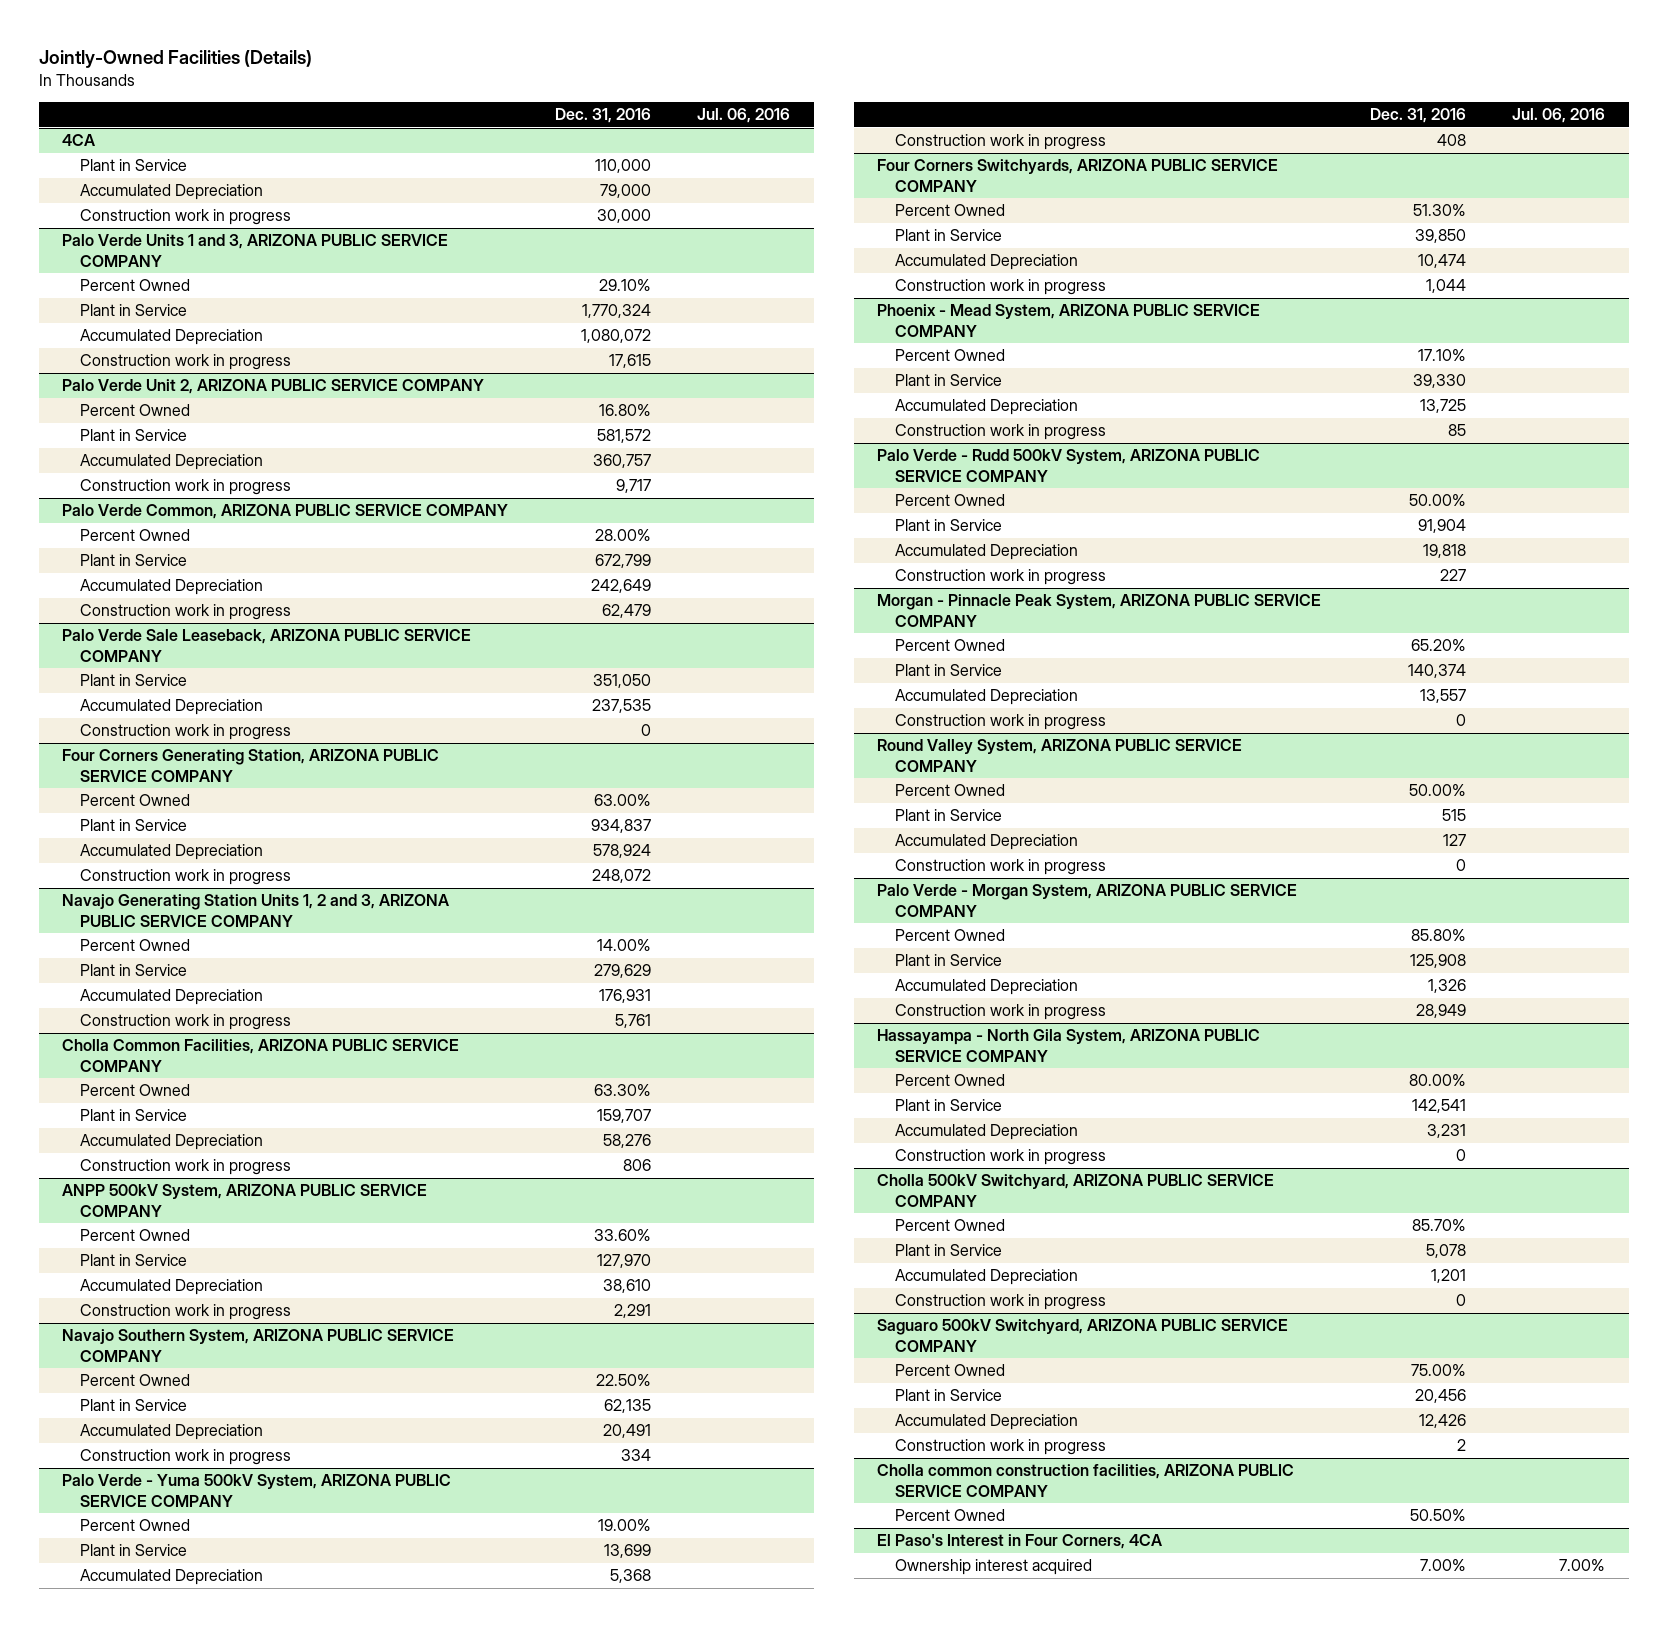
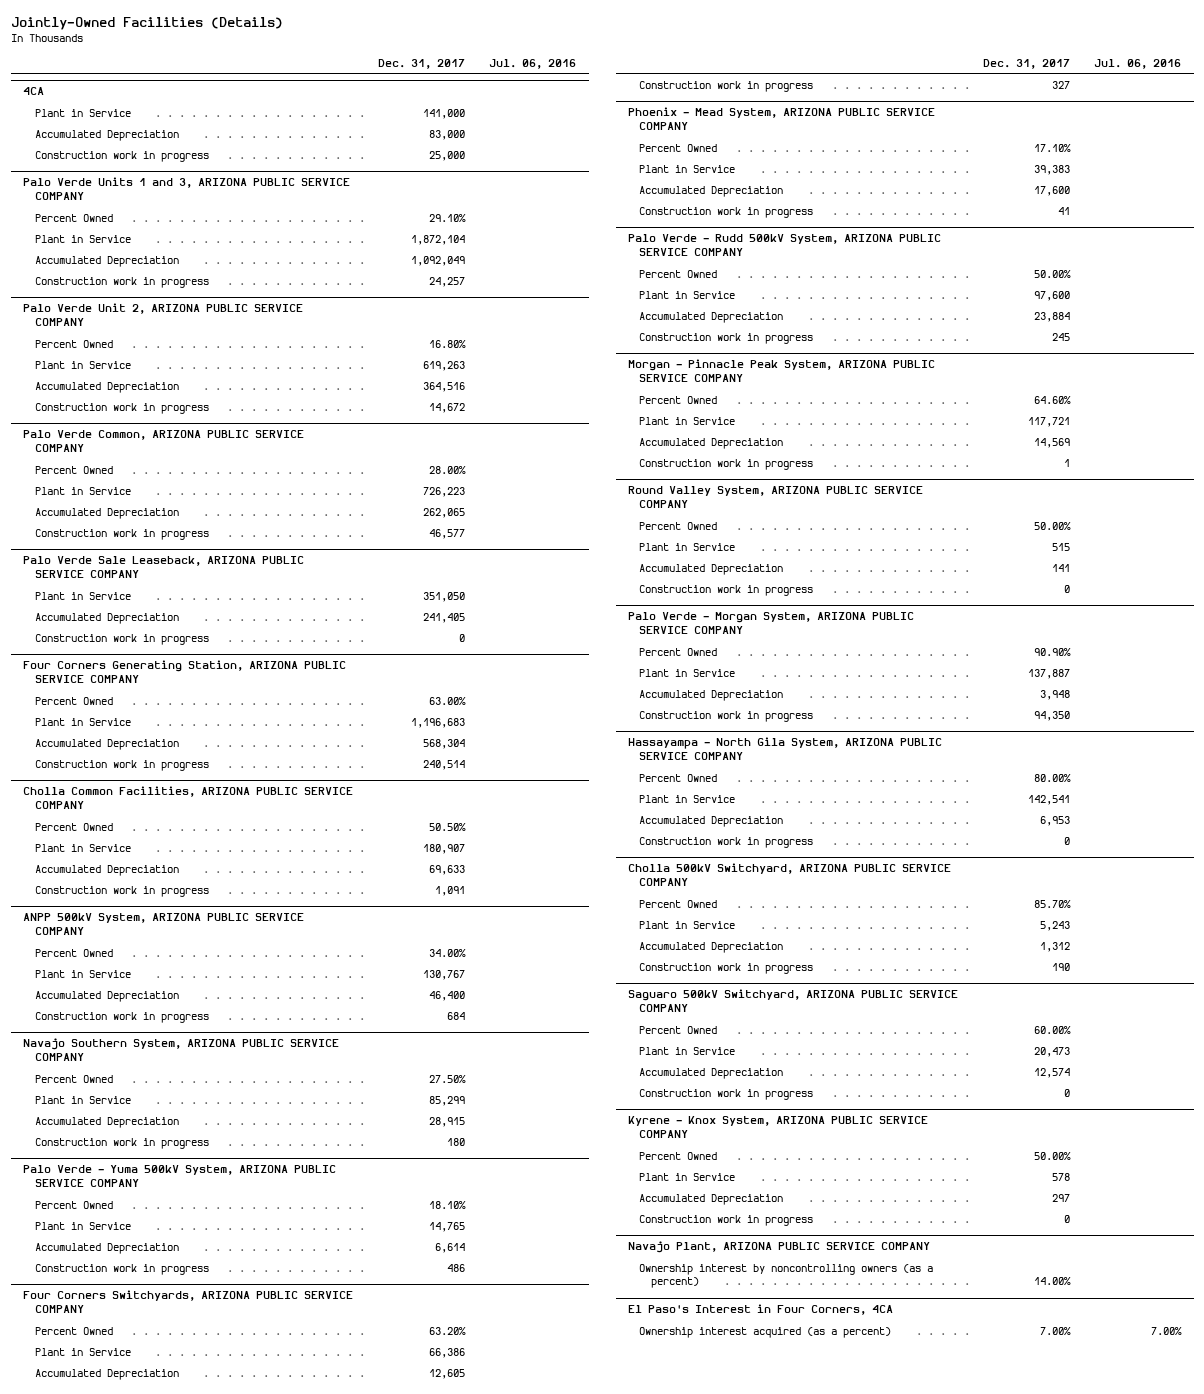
- | Dec. 31, 2016 | Jul. 06, 2016
+ | Dec. 31, 2017 | Jul. 06, 2016
- Navajo Generating Station Units 1, 2 and 3, ARIZONA PUBLIC SERVICE COMPANY
- Percent Owned | 14.00% |
- Plant in Service | 279,629 |
- Accumulated Depreciation | 176,931 |
- Construction work in progress | 5,761 |
- Cholla common construction facilities, ARIZONA PUBLIC SERVICE COMPANY
- Percent Owned | 50.50% |
+ Kyrene - Knox System, ARIZONA PUBLIC SERVICE COMPANY
+ Percent Owned | 50.00% |
+ Plant in Service | 578 |
+ Accumulated Depreciation | 297 |
+ Construction work in progress | 0 |
+ Navajo Plant, ARIZONA PUBLIC SERVICE COMPANY
+ Ownership interest by noncontrolling owners (as a percent) | 14.00% |
@ El Paso's Interest in Four Corners, 4CA
- Ownership interest acquired | 7.00% | 7.00%
+ Ownership interest acquired (as a percent) | 7.00% | 7.00%

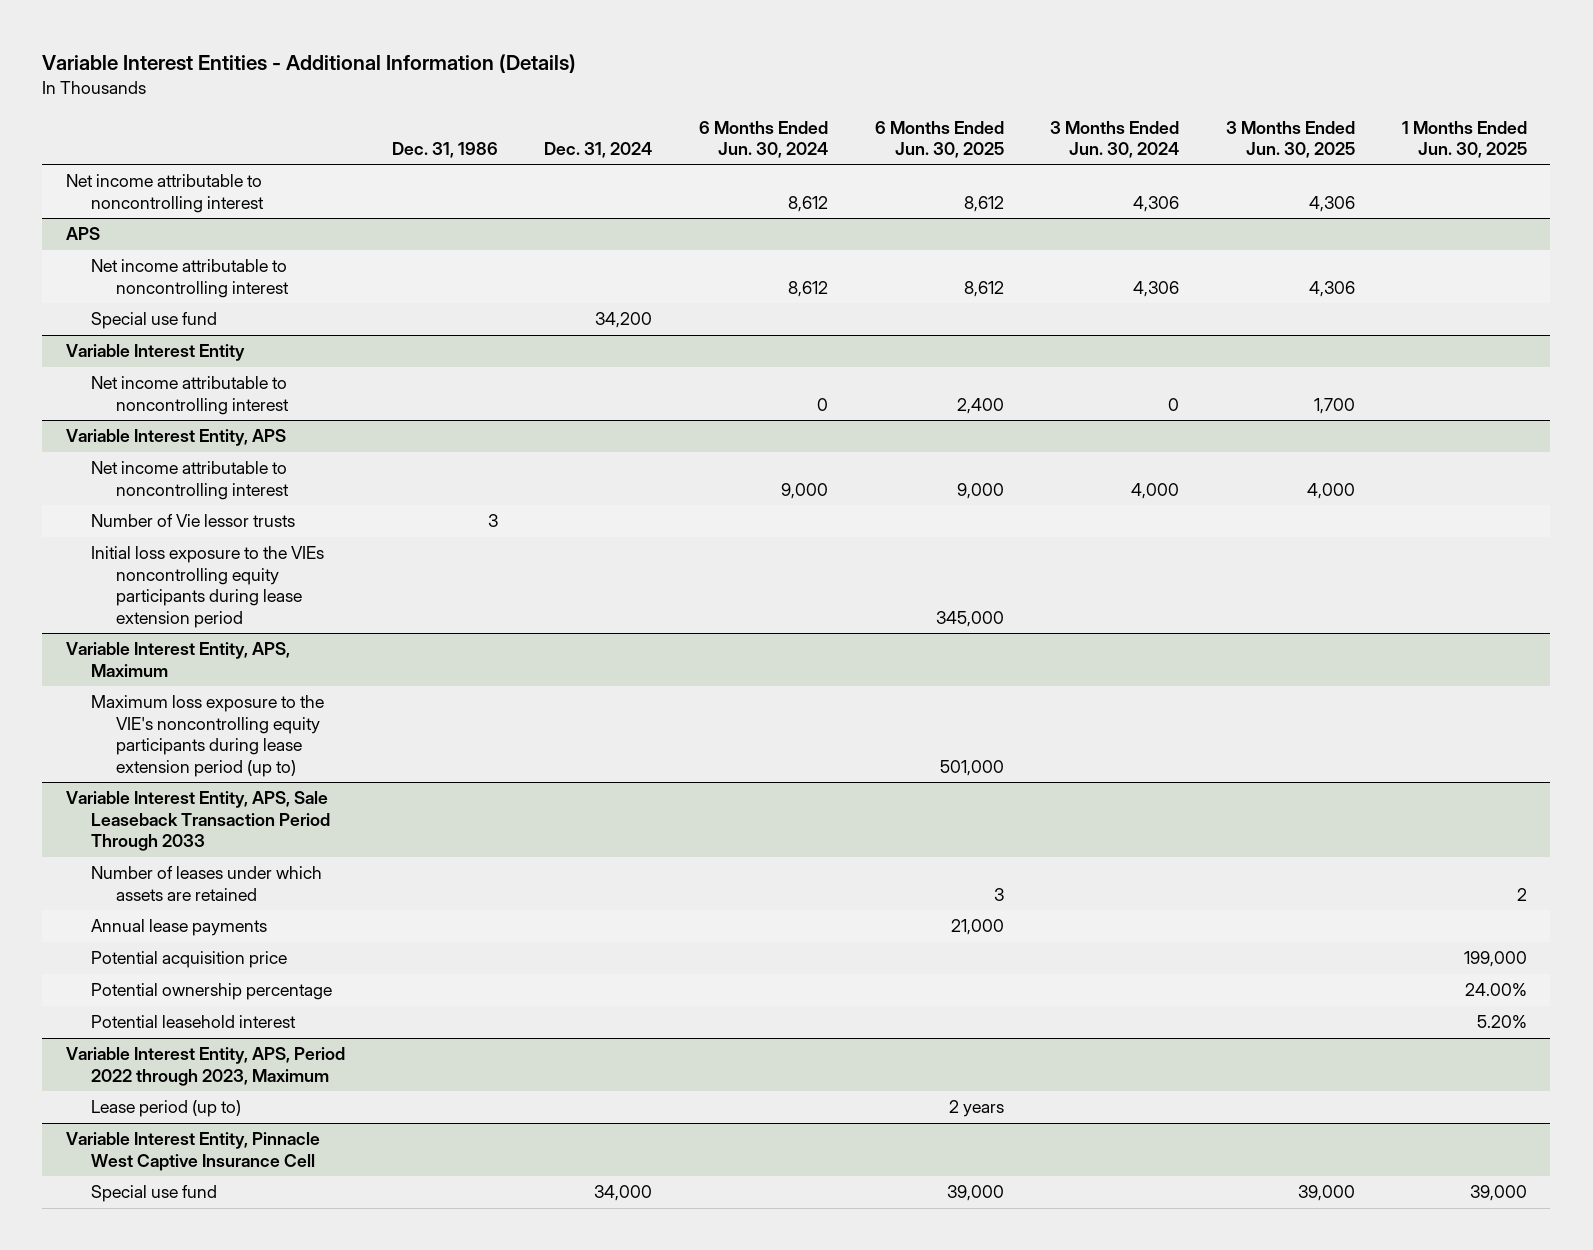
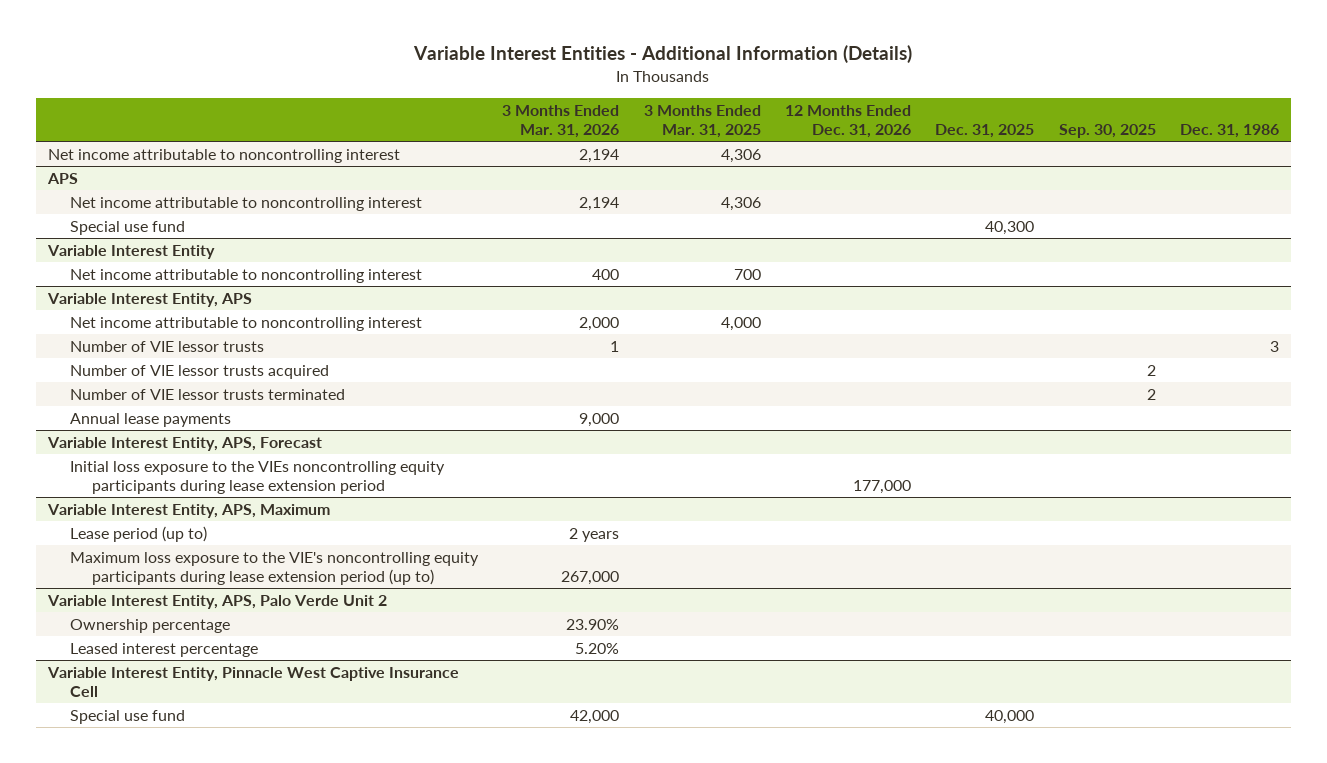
- | Dec. 31, 1986 | Dec. 31, 2024 | 6 Months Ended Jun. 30, 2024 | 6 Months Ended Jun. 30, 2025 | 3 Months Ended Jun. 30, 2024 | 3 Months Ended Jun. 30, 2025 | 1 Months Ended Jun. 30, 2025
+ | 3 Months Ended Mar. 31, 2026 | 3 Months Ended Mar. 31, 2025 | 12 Months Ended Dec. 31, 2026 | Dec. 31, 2025 | Sep. 30, 2025 | Dec. 31, 1986
@ Variable Interest Entity, APS
- Number of Vie lessor trusts | 3 | | | | | |
- Initial loss exposure to the VIEs noncontrolling equity participants during lease extension period | | | | 345,000 | | |
+ Number of VIE lessor trusts | 1 | | | | | 3
+ Number of VIE lessor trusts acquired | | | | | 2 |
+ Number of VIE lessor trusts terminated | | | | | 2 |
+ Annual lease payments | 9,000 | | | | |
+ Variable Interest Entity, APS, Forecast
+ Initial loss exposure to the VIEs noncontrolling equity participants during lease extension period | | | 177,000 | | |
@ Variable Interest Entity, APS, Maximum
+ Lease period (up to) | 2 years | | | | |
- Variable Interest Entity, APS, Sale Leaseback Transaction Period Through 2033
- Number of leases under which assets are retained | | | | 3 | | | 2
- Annual lease payments | | | | 21,000 | | |
- Potential acquisition price | | | | | | | 199,000
- Potential ownership percentage | | | | | | | 24.00%
- Potential leasehold interest | | | | | | | 5.20%
- Variable Interest Entity, APS, Period 2022 through 2023, Maximum
- Lease period (up to) | | | | 2 years | | |
+ Variable Interest Entity, APS, Palo Verde Unit 2
+ Ownership percentage | 23.90% | | | | |
+ Leased interest percentage | 5.20% | | | | |

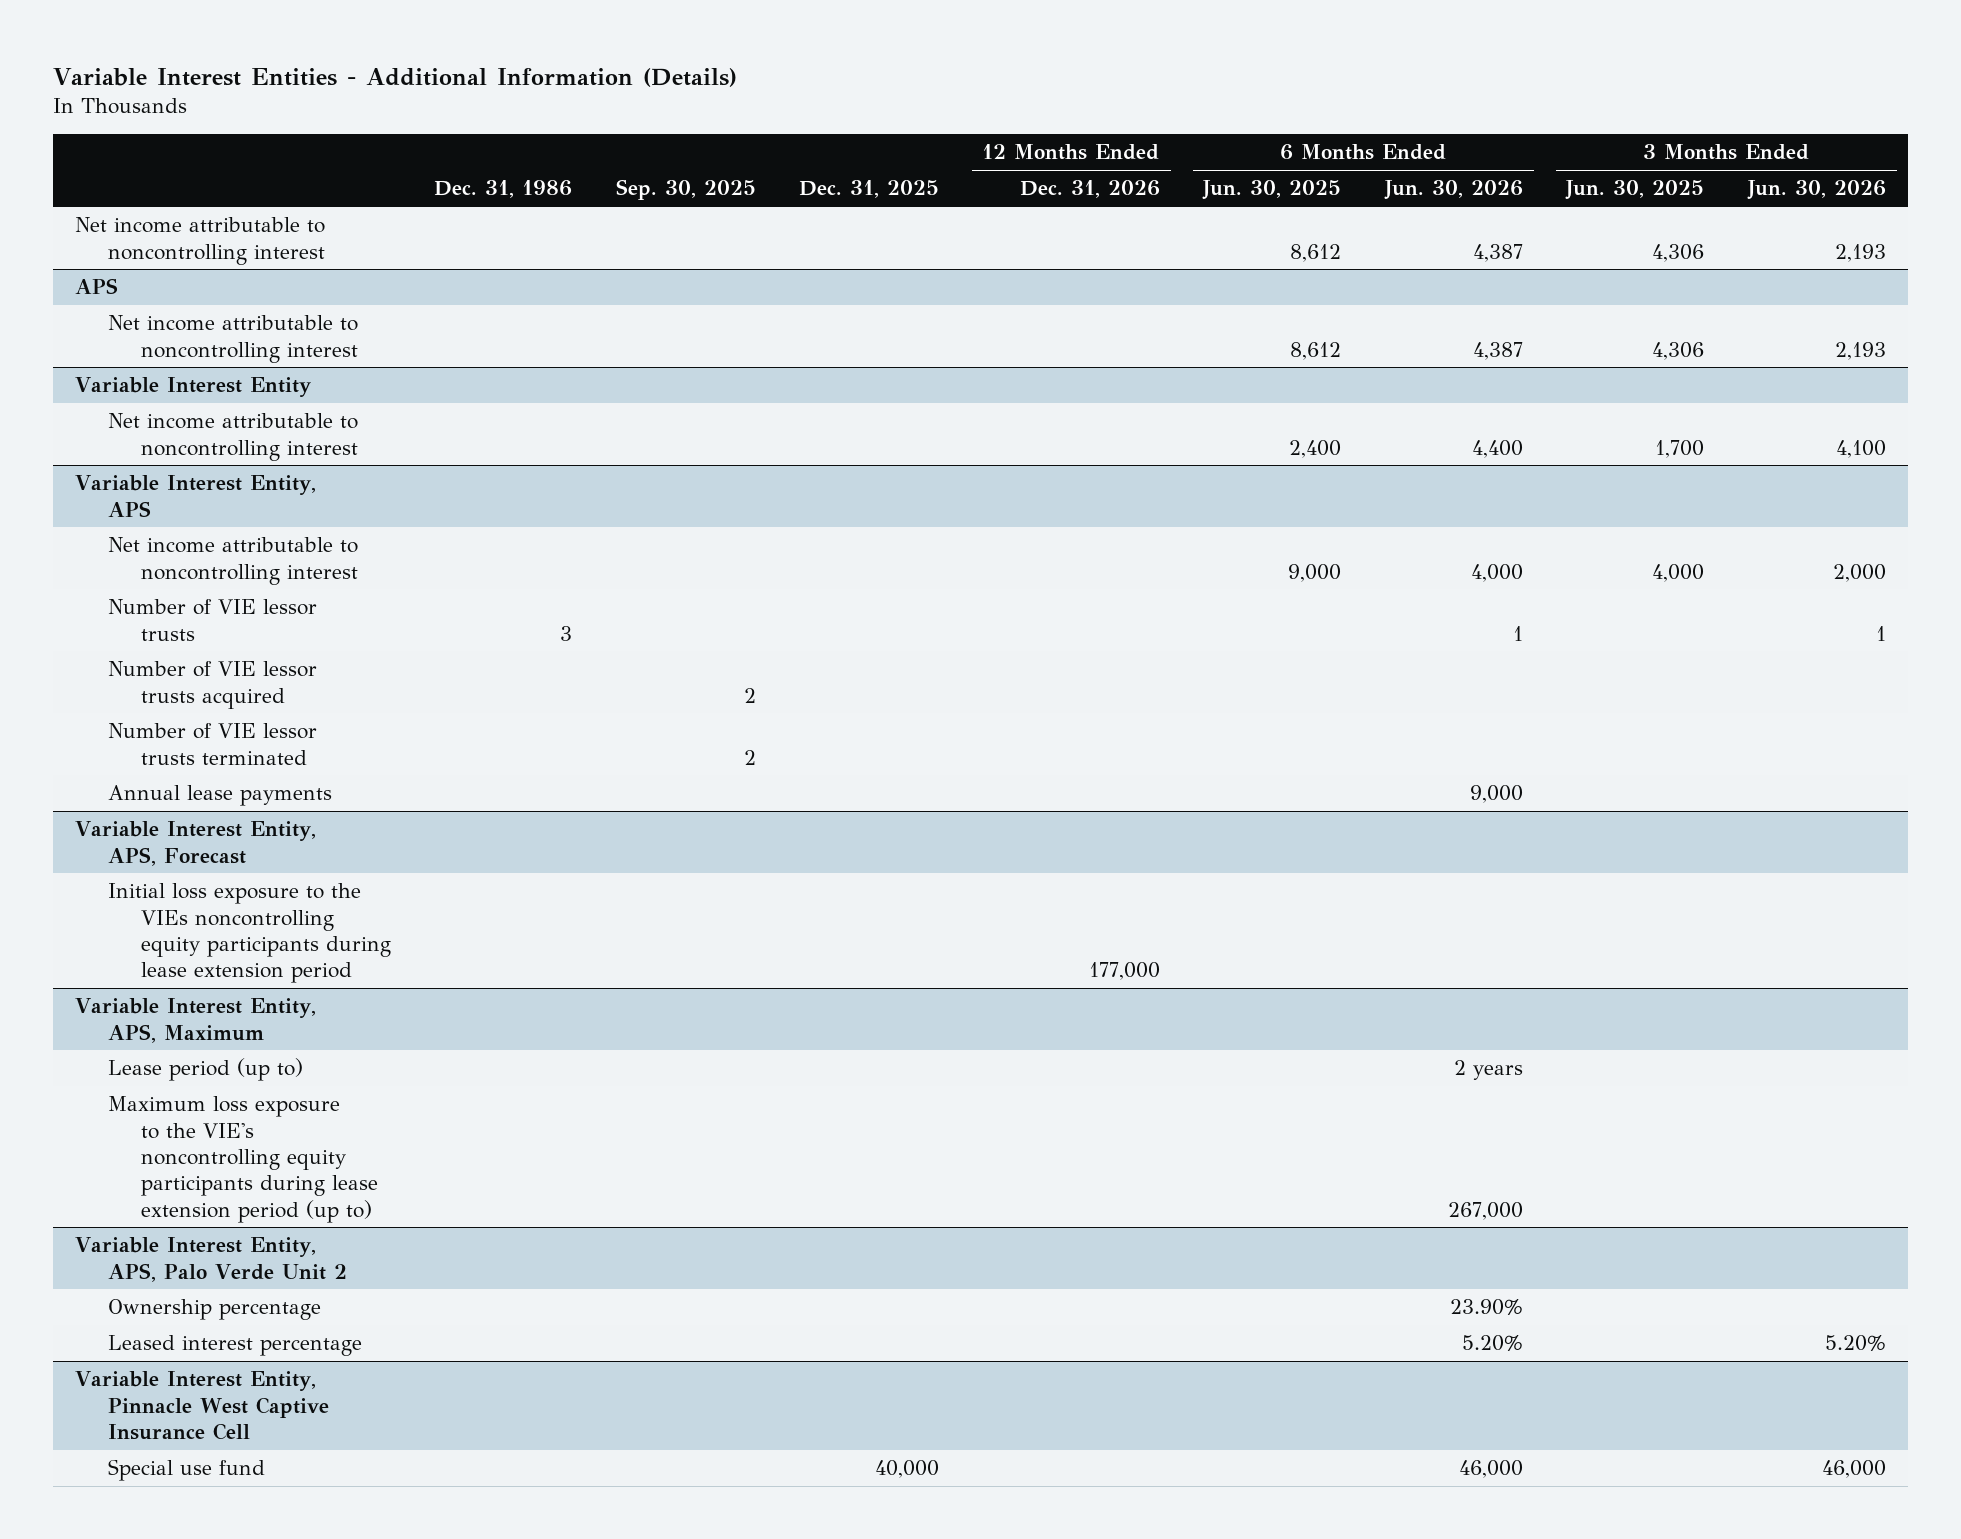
- | 3 Months Ended Mar. 31, 2026 | 3 Months Ended Mar. 31, 2025 | 12 Months Ended Dec. 31, 2026 | Dec. 31, 2025 | Sep. 30, 2025 | Dec. 31, 1986
+ | Dec. 31, 1986 | Sep. 30, 2025 | Dec. 31, 2025 | 12 Months Ended Dec. 31, 2026 | 6 Months Ended Jun. 30, 2025 | 6 Months Ended Jun. 30, 2026 | 3 Months Ended Jun. 30, 2025 | 3 Months Ended Jun. 30, 2026
@ APS
- Special use fund | | | | 40,300 | |

